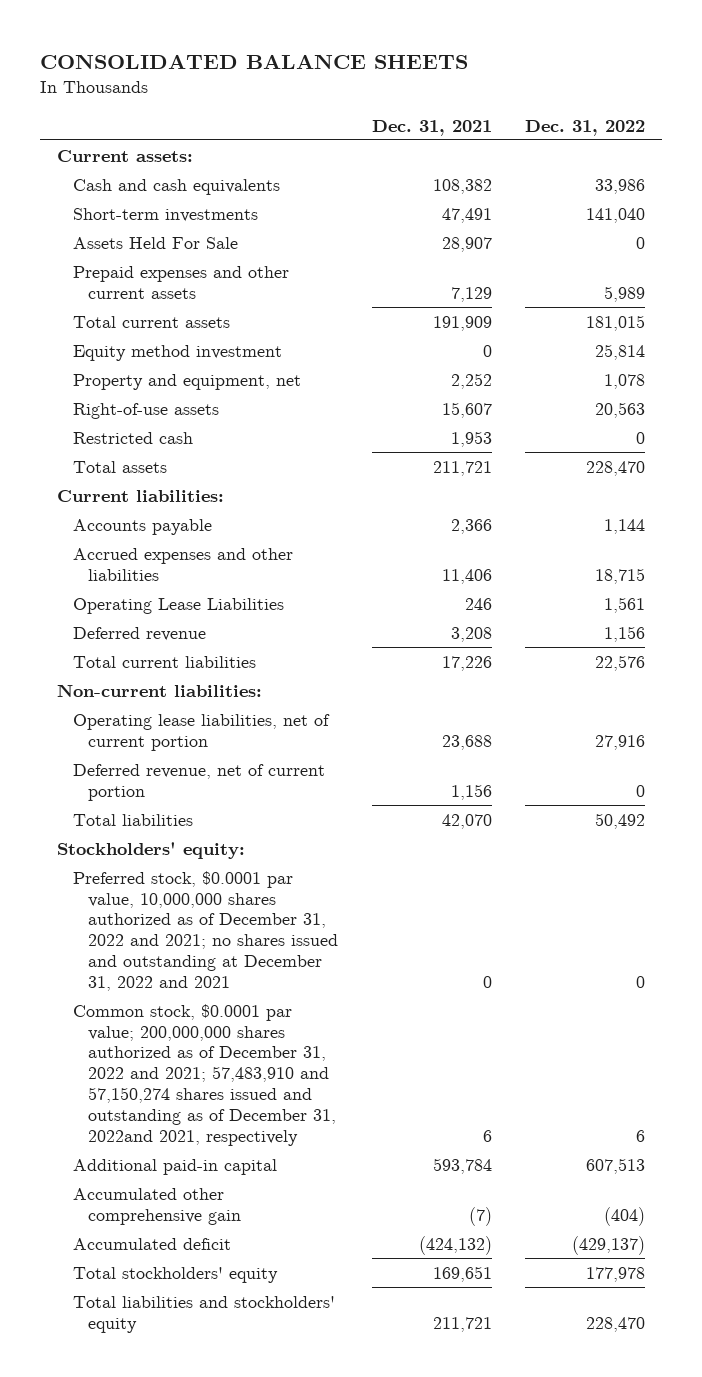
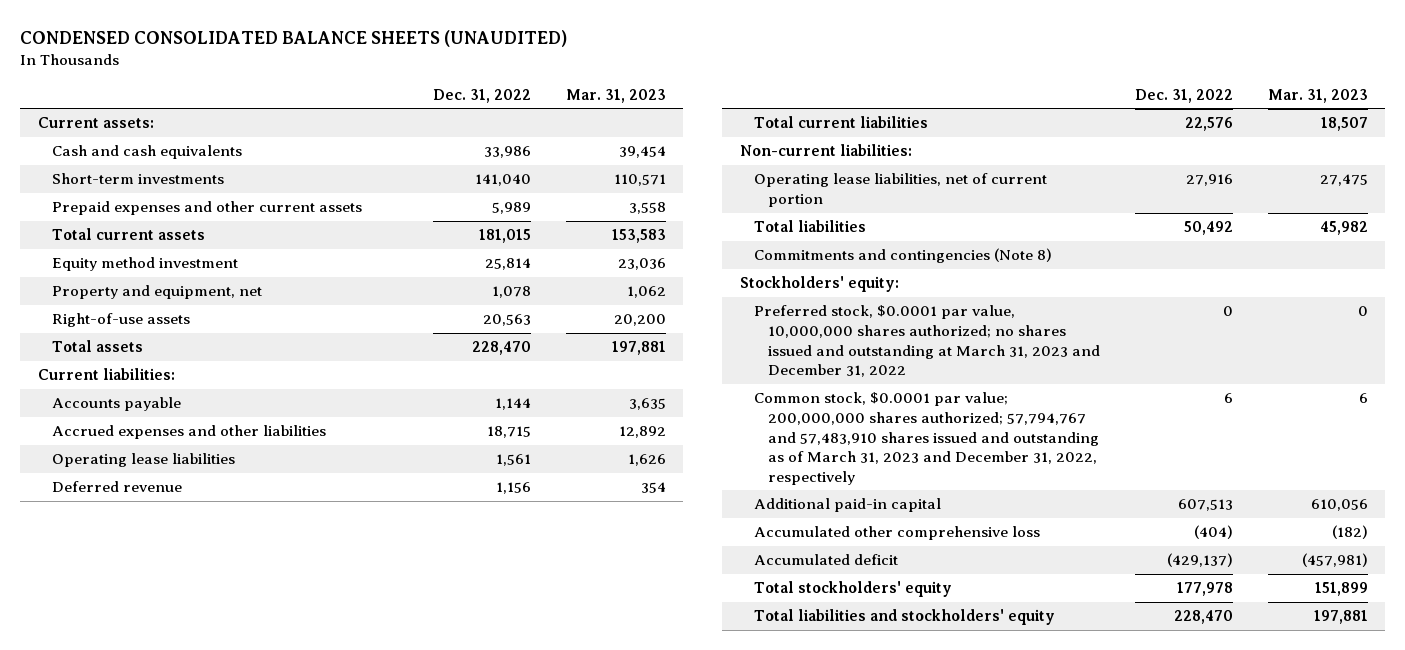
- CONSOLIDATED BALANCE SHEETS
+ CONDENSED CONSOLIDATED BALANCE SHEETS (UNAUDITED)
- | Dec. 31, 2021 | Dec. 31, 2022
+ | Dec. 31, 2022 | Mar. 31, 2023
- Assets Held For Sale | 28,907 | 0
- Restricted cash | 1,953 | 0
- Operating Lease Liabilities | 246 | 1,561
+ Operating lease liabilities | 1,561 | 1,626
- Deferred revenue, net of current portion | 1,156 | 0
+ Commitments and contingencies (Note 8)
- Preferred stock, $0.0001 par value, 10,000,000 shares authorized as of December 31, 2022 and 2021; no shares issued and outstanding at December 31, 2022 and 2021 | 0 | 0
- Common stock, $0.0001 par value; 200,000,000 shares authorized as of December 31, 2022 and 2021; 57,483,910 and 57,150,274 shares issued and outstanding as of December 31, 2022and 2021, respectively | 6 | 6
+ Preferred stock, $0.0001 par value, 10,000,000 shares authorized; no shares issued and outstanding at March 31, 2023 and December 31, 2022 | 0 | 0
+ Common stock, $0.0001 par value; 200,000,000 shares authorized; 57,794,767 and 57,483,910 shares issued and outstanding as of March 31, 2023 and December 31, 2022, respectively | 6 | 6
- Accumulated other comprehensive gain | (7) | (404)
+ Accumulated other comprehensive loss | (404) | (182)

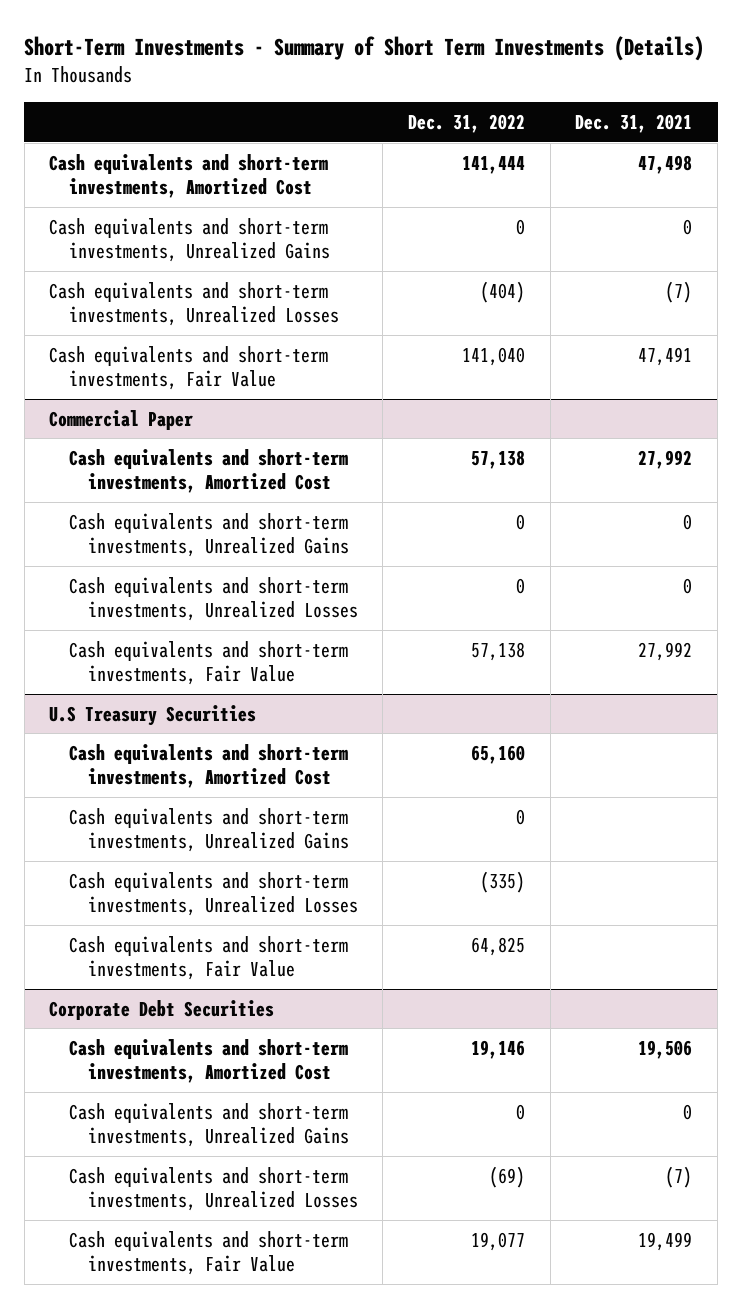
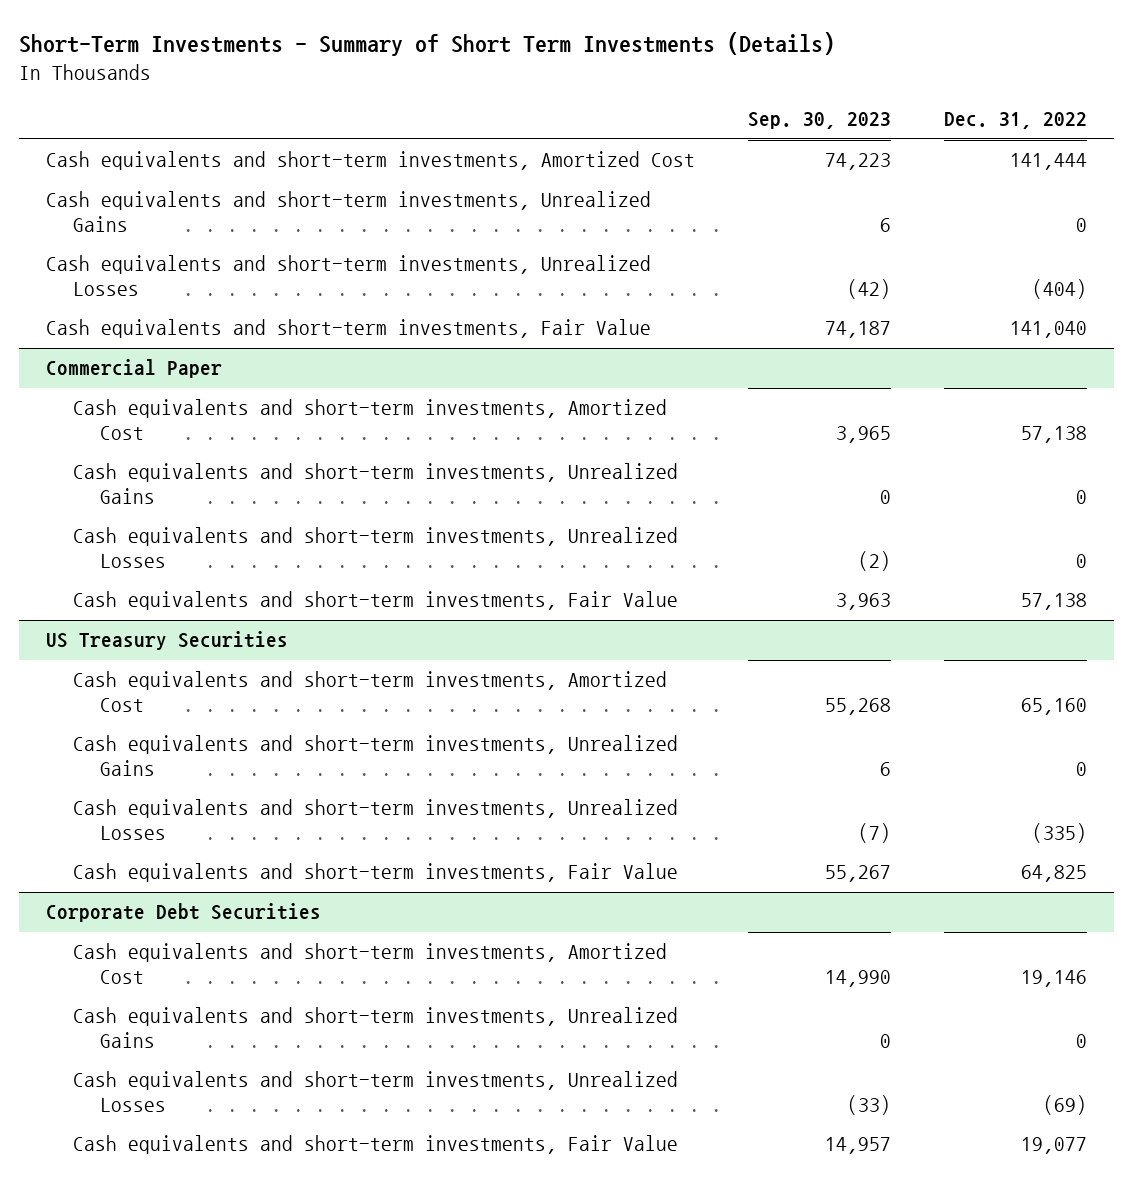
- | Dec. 31, 2022 | Dec. 31, 2021
+ | Sep. 30, 2023 | Dec. 31, 2022
- U.S Treasury Securities
+ US Treasury Securities

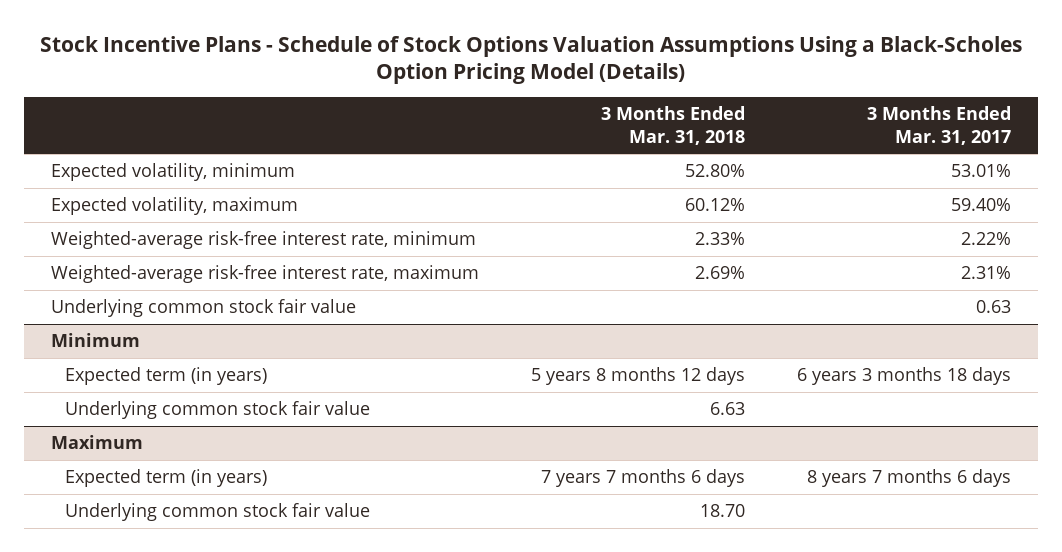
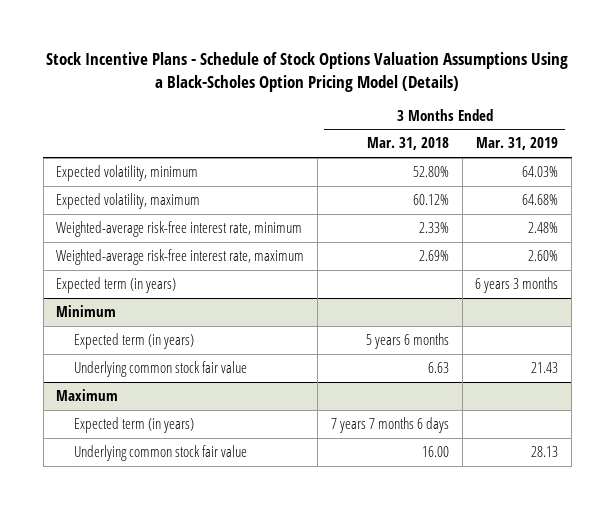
- | 3 Months Ended Mar. 31, 2018 | 3 Months Ended Mar. 31, 2017
+ | 3 Months Ended Mar. 31, 2018 | 3 Months Ended Mar. 31, 2019
- Underlying common stock fair value | | 0.63
+ Expected term (in years) | | 6 years 3 months
@ Minimum
- Expected term (in years) | 5 years 8 months 12 days | 6 years 3 months 18 days
+ Expected term (in years) | 5 years 6 months |
@ Maximum
- Underlying common stock fair value | 18.70 |
+ Underlying common stock fair value | 16.00 | 28.13

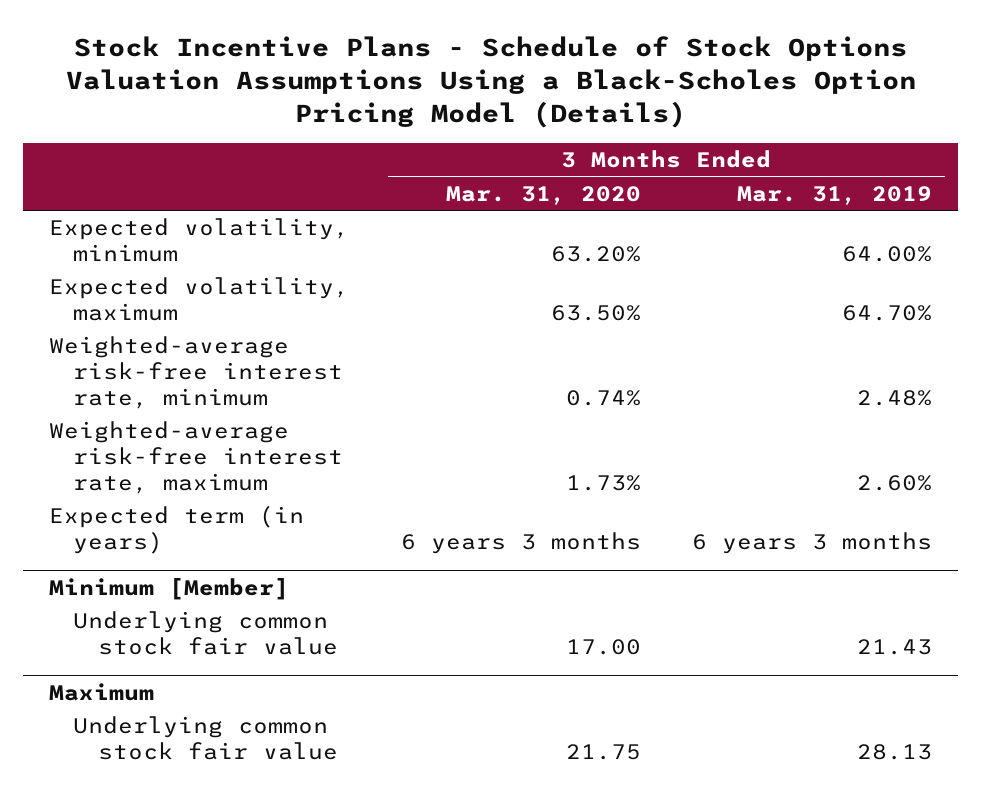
- | 3 Months Ended Mar. 31, 2018 | 3 Months Ended Mar. 31, 2019
+ | 3 Months Ended Mar. 31, 2020 | 3 Months Ended Mar. 31, 2019
- Expected volatility, minimum | 52.80% | 64.03%
- Expected volatility, maximum | 60.12% | 64.68%
+ Expected volatility, minimum | 63.20% | 64.00%
+ Expected volatility, maximum | 63.50% | 64.70%
- Minimum
- Expected term (in years) | 5 years 6 months |
+ Minimum [Member]
@ Maximum
- Expected term (in years) | 7 years 7 months 6 days |

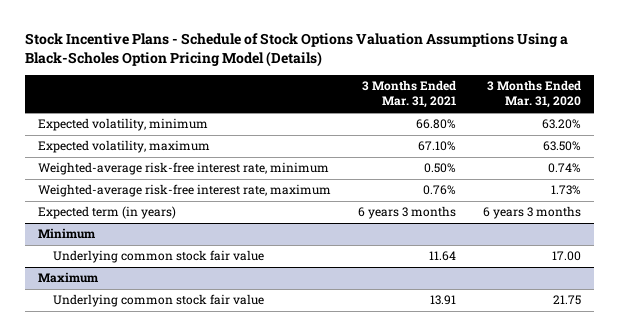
- | 3 Months Ended Mar. 31, 2020 | 3 Months Ended Mar. 31, 2019
+ | 3 Months Ended Mar. 31, 2021 | 3 Months Ended Mar. 31, 2020
- Minimum [Member]
+ Minimum

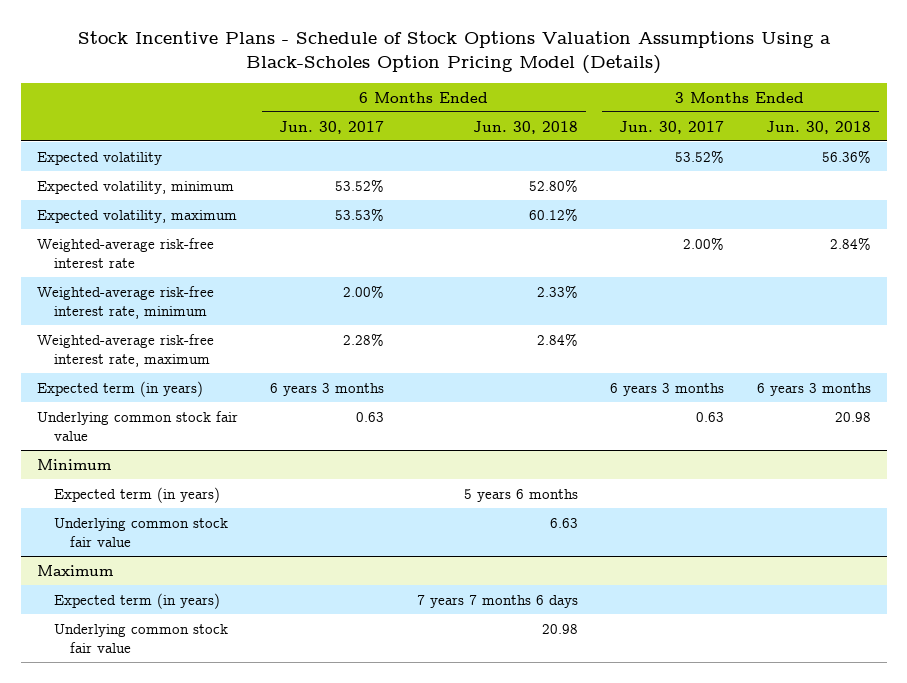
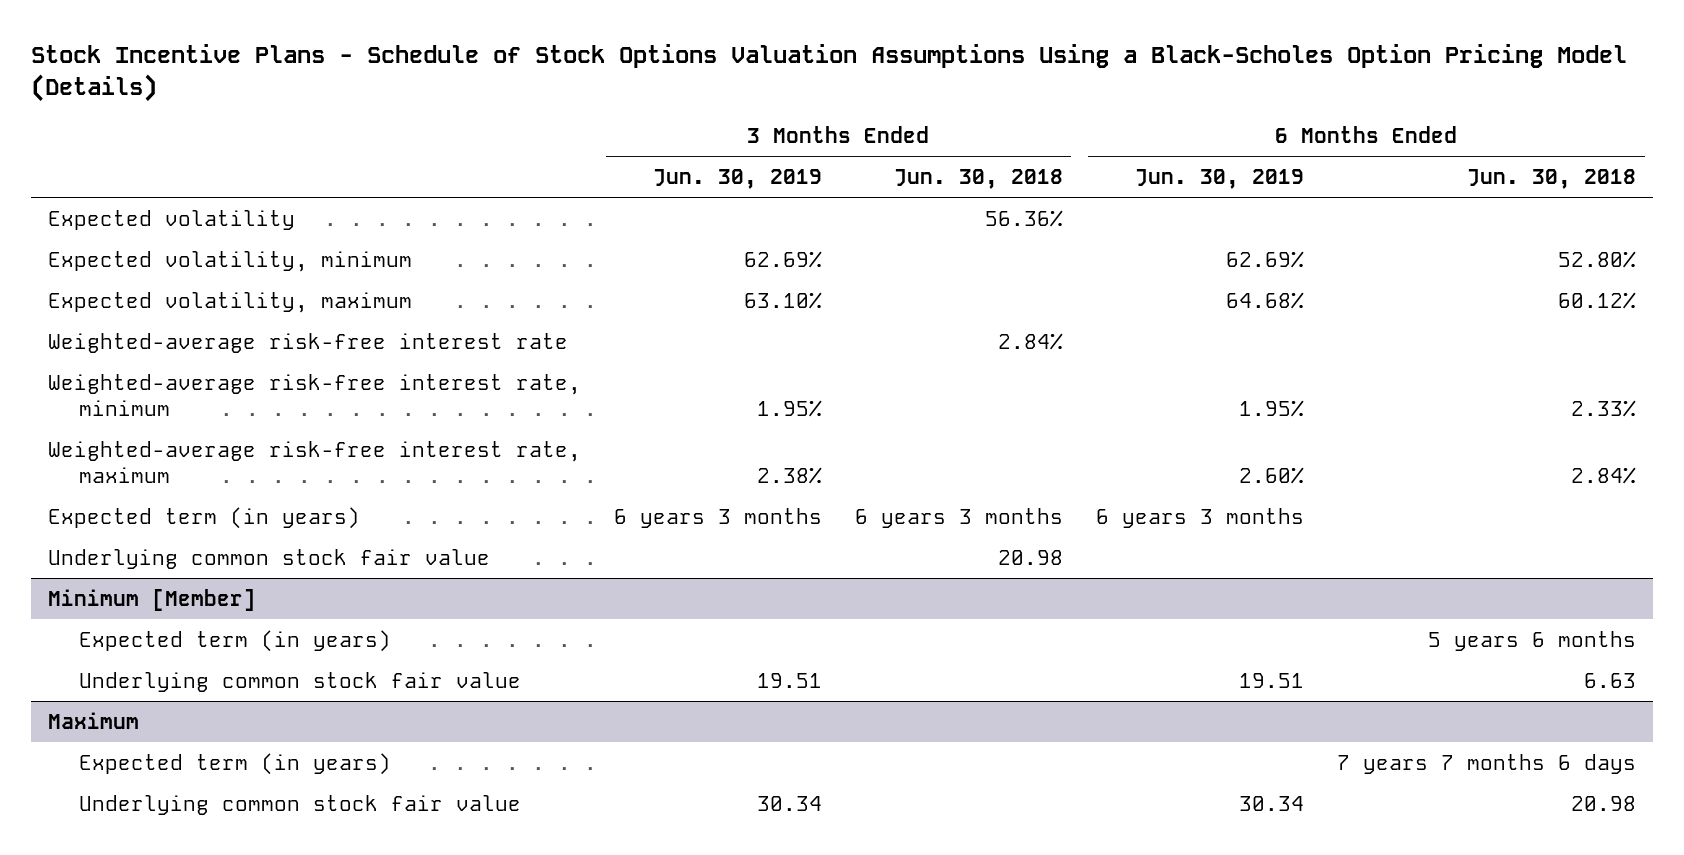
- | 6 Months Ended Jun. 30, 2017 | 6 Months Ended Jun. 30, 2018 | 3 Months Ended Jun. 30, 2017 | 3 Months Ended Jun. 30, 2018
+ | 3 Months Ended Jun. 30, 2019 | 3 Months Ended Jun. 30, 2018 | 6 Months Ended Jun. 30, 2019 | 6 Months Ended Jun. 30, 2018
- Minimum
+ Minimum [Member]

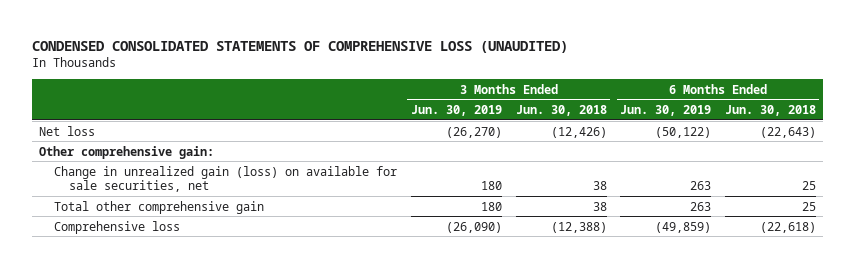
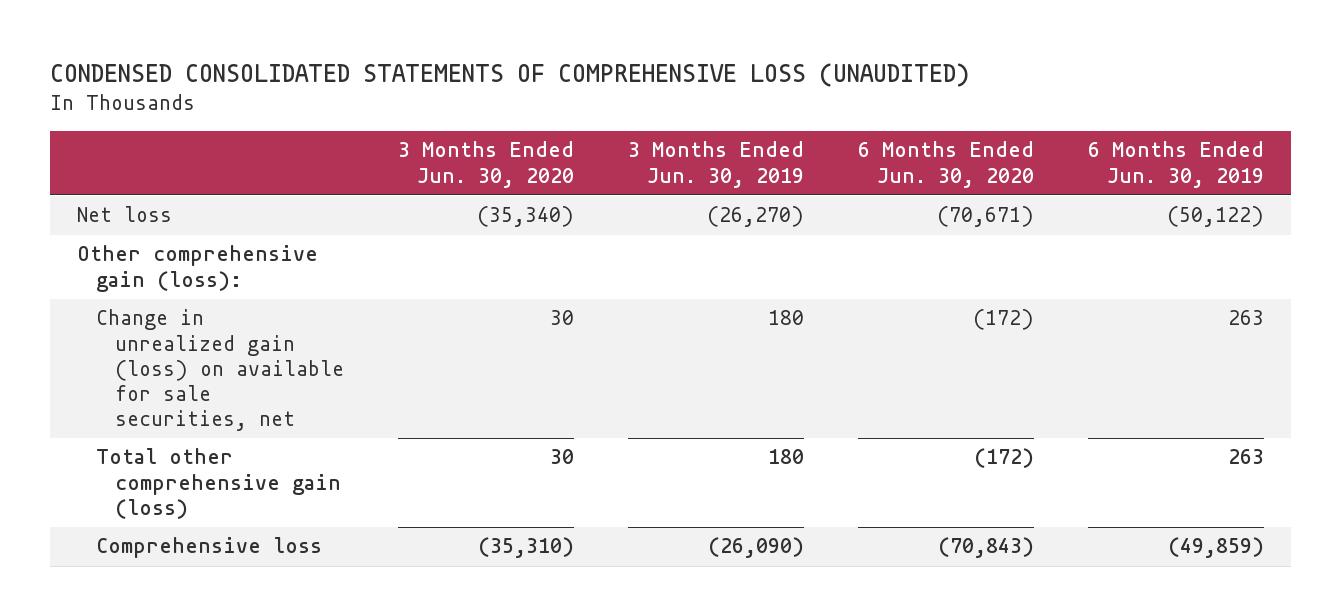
- | 3 Months Ended Jun. 30, 2019 | 3 Months Ended Jun. 30, 2018 | 6 Months Ended Jun. 30, 2019 | 6 Months Ended Jun. 30, 2018
+ | 3 Months Ended Jun. 30, 2020 | 3 Months Ended Jun. 30, 2019 | 6 Months Ended Jun. 30, 2020 | 6 Months Ended Jun. 30, 2019
- Other comprehensive gain:
+ Other comprehensive gain (loss):
- Total other comprehensive gain | 180 | 38 | 263 | 25
+ Total other comprehensive gain (loss) | 30 | 180 | (172) | 263

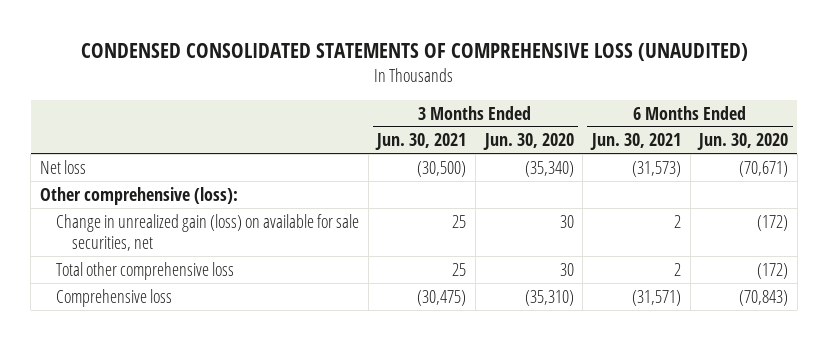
- | 3 Months Ended Jun. 30, 2020 | 3 Months Ended Jun. 30, 2019 | 6 Months Ended Jun. 30, 2020 | 6 Months Ended Jun. 30, 2019
+ | 3 Months Ended Jun. 30, 2021 | 3 Months Ended Jun. 30, 2020 | 6 Months Ended Jun. 30, 2021 | 6 Months Ended Jun. 30, 2020
- Other comprehensive gain (loss):
+ Other comprehensive (loss):
- Total other comprehensive gain (loss) | 30 | 180 | (172) | 263
+ Total other comprehensive loss | 25 | 30 | 2 | (172)

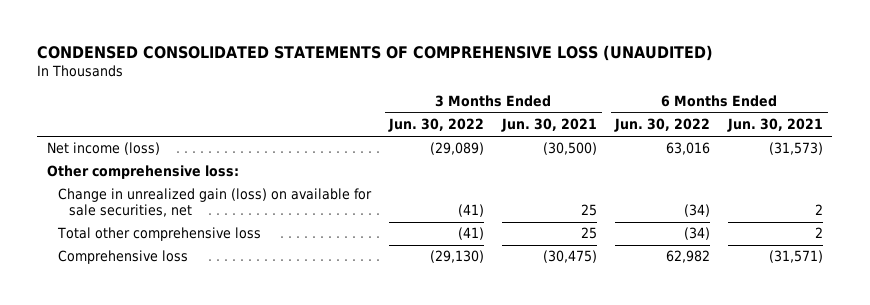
- | 3 Months Ended Jun. 30, 2021 | 3 Months Ended Jun. 30, 2020 | 6 Months Ended Jun. 30, 2021 | 6 Months Ended Jun. 30, 2020
+ | 3 Months Ended Jun. 30, 2022 | 3 Months Ended Jun. 30, 2021 | 6 Months Ended Jun. 30, 2022 | 6 Months Ended Jun. 30, 2021
- Net loss | (30,500) | (35,340) | (31,573) | (70,671)
- Other comprehensive (loss):
+ Net income (loss) | (29,089) | (30,500) | 63,016 | (31,573)
+ Other comprehensive loss:

